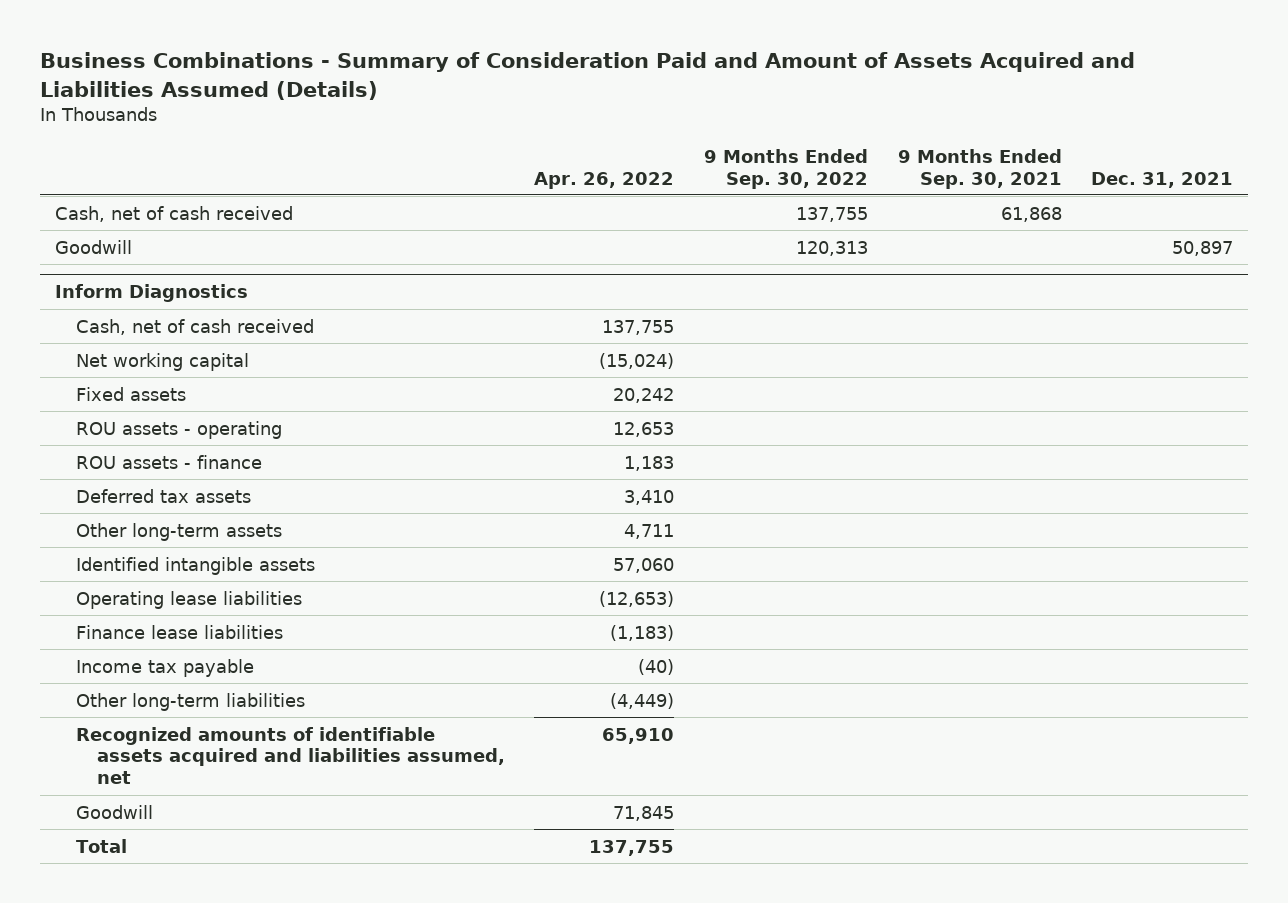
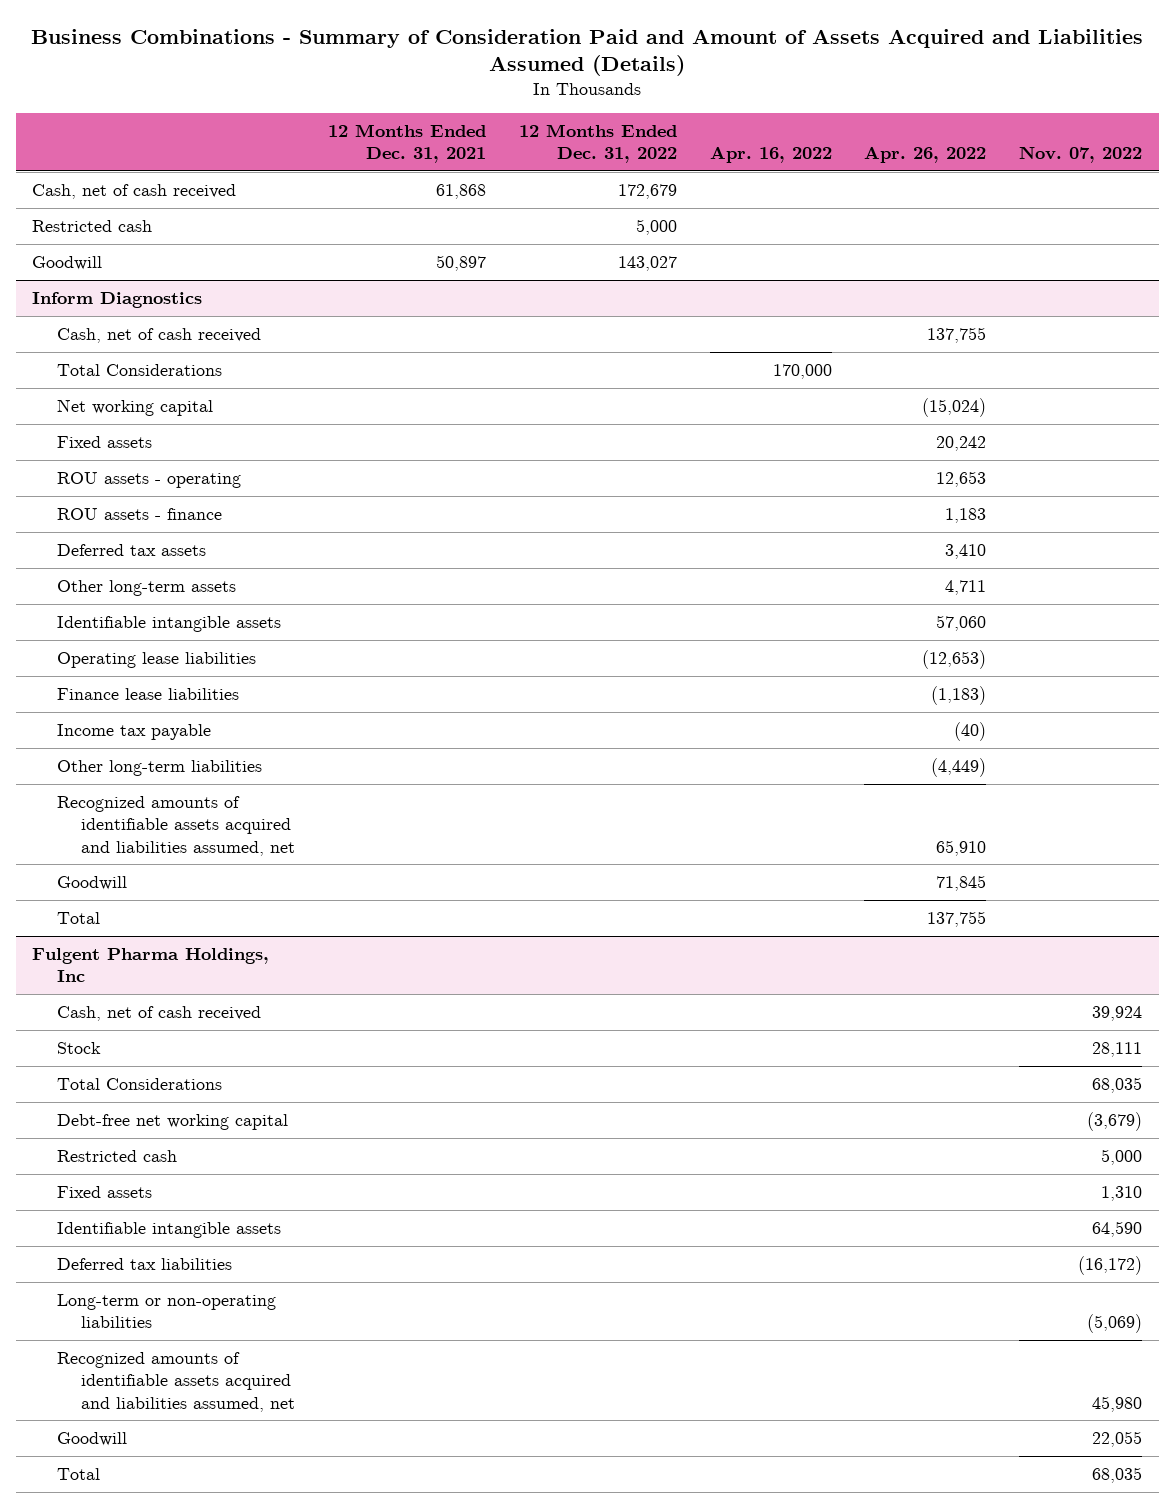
- | Apr. 26, 2022 | 9 Months Ended Sep. 30, 2022 | 9 Months Ended Sep. 30, 2021 | Dec. 31, 2021
+ | 12 Months Ended Dec. 31, 2021 | 12 Months Ended Dec. 31, 2022 | Apr. 16, 2022 | Apr. 26, 2022 | Nov. 07, 2022
+ Restricted cash | | 5,000 | | |
@ Inform Diagnostics
+ Total Considerations | | | 170,000 | |
- Identified intangible assets | 57,060 | | |
+ Identifiable intangible assets | | | | 57,060 |
+ Fulgent Pharma Holdings, Inc
+ Cash, net of cash received | | | | | 39,924
+ Stock | | | | | 28,111
+ Total Considerations | | | | | 68,035
+ Debt-free net working capital | | | | | (3,679)
+ Restricted cash | | | | | 5,000
+ Fixed assets | | | | | 1,310
+ Identifiable intangible assets | | | | | 64,590
+ Deferred tax liabilities | | | | | (16,172)
+ Long-term or non-operating liabilities | | | | | (5,069)
+ Recognized amounts of identifiable assets acquired and liabilities assumed, net | | | | | 45,980
+ Goodwill | | | | | 22,055
+ Total | | | | | 68,035

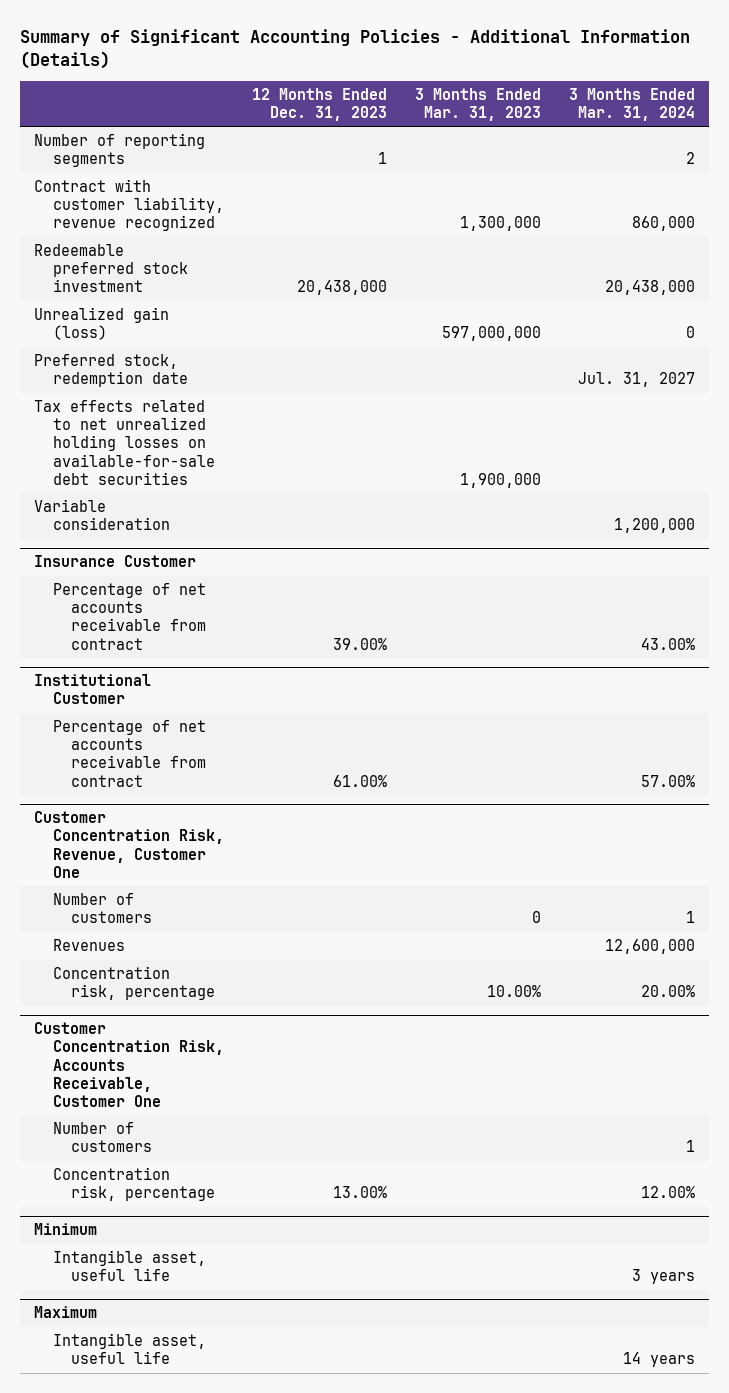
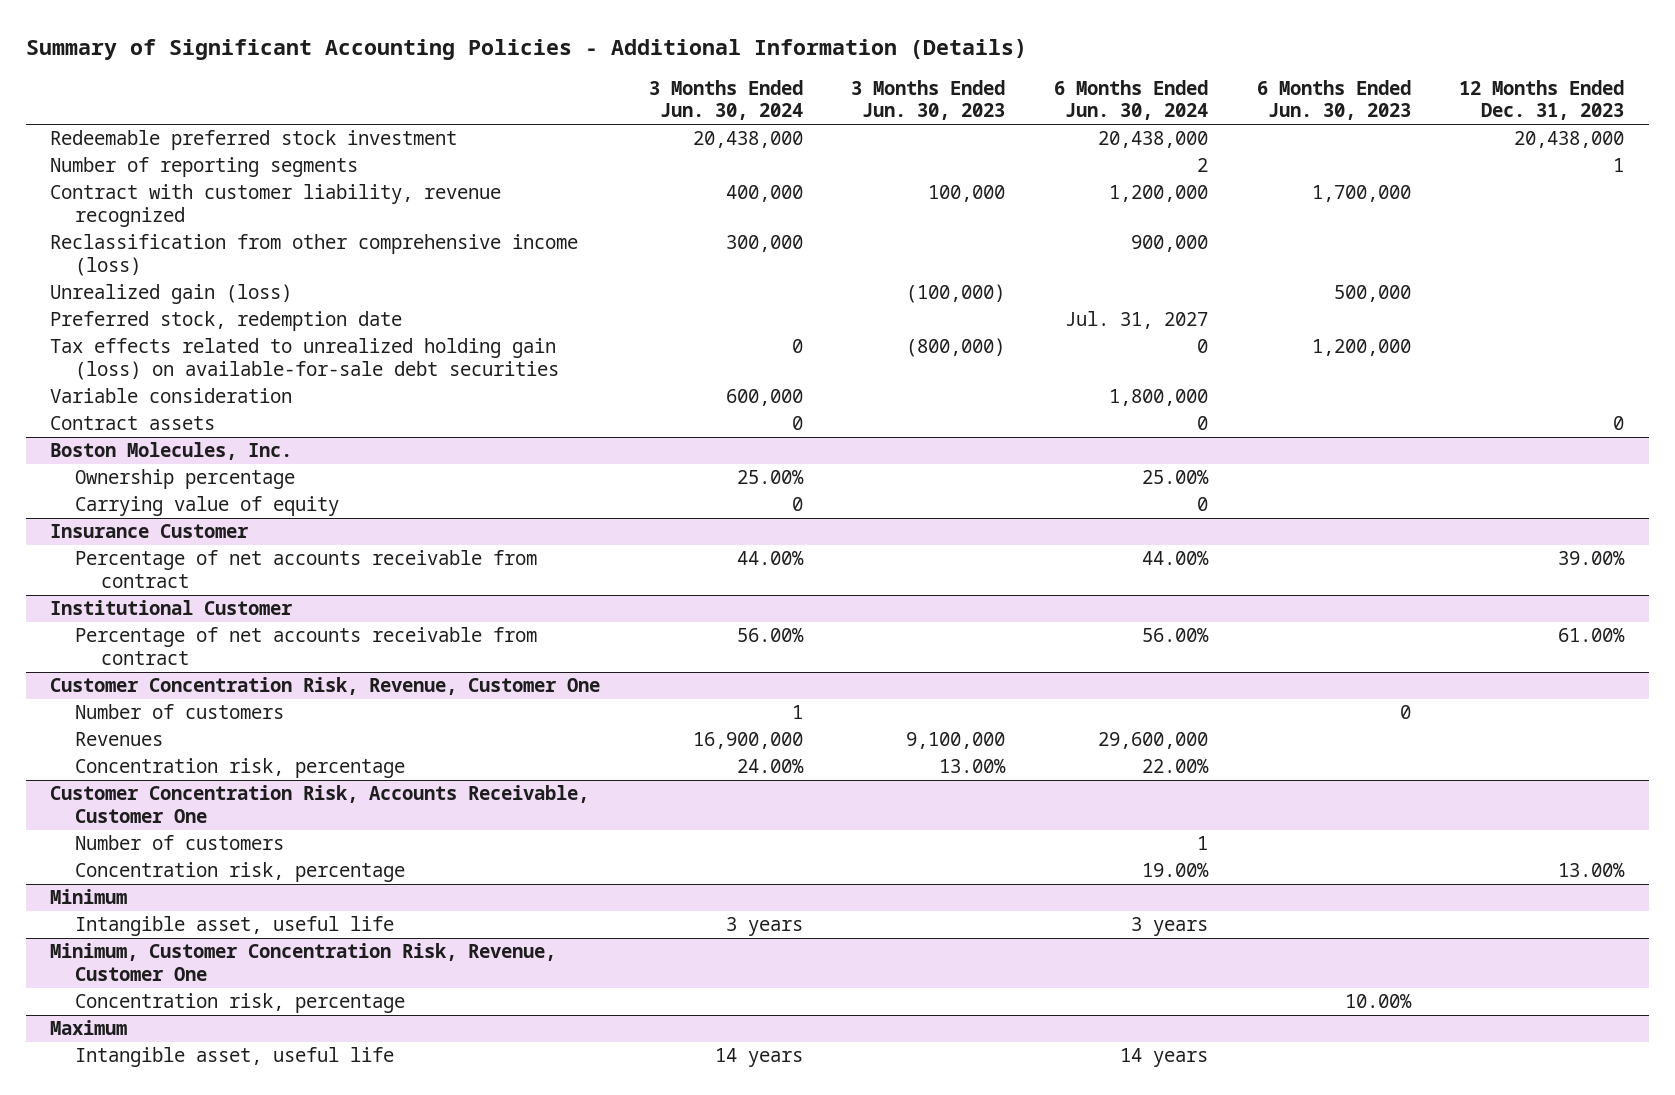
- | 12 Months Ended Dec. 31, 2023 | 3 Months Ended Mar. 31, 2023 | 3 Months Ended Mar. 31, 2024
+ | 3 Months Ended Jun. 30, 2024 | 3 Months Ended Jun. 30, 2023 | 6 Months Ended Jun. 30, 2024 | 6 Months Ended Jun. 30, 2023 | 12 Months Ended Dec. 31, 2023
moved up: Redeemable preferred stock investment | 20,438,000 | | 20,438,000 | | 20,438,000
+ Reclassification from other comprehensive income (loss) | 300,000 | | 900,000 | |
- Tax effects related to net unrealized holding losses on available-for-sale debt securities | | 1,900,000 |
+ Tax effects related to unrealized holding gain (loss) on available-for-sale debt securities | 0 | (800,000) | 0 | 1,200,000 |
+ Contract assets | 0 | | 0 | | 0
+ Boston Molecules, Inc.
+ Ownership percentage | 25.00% | | 25.00% | |
+ Carrying value of equity | 0 | | 0 | |
+ Minimum, Customer Concentration Risk, Revenue, Customer One
+ Concentration risk, percentage | | | | 10.00% |

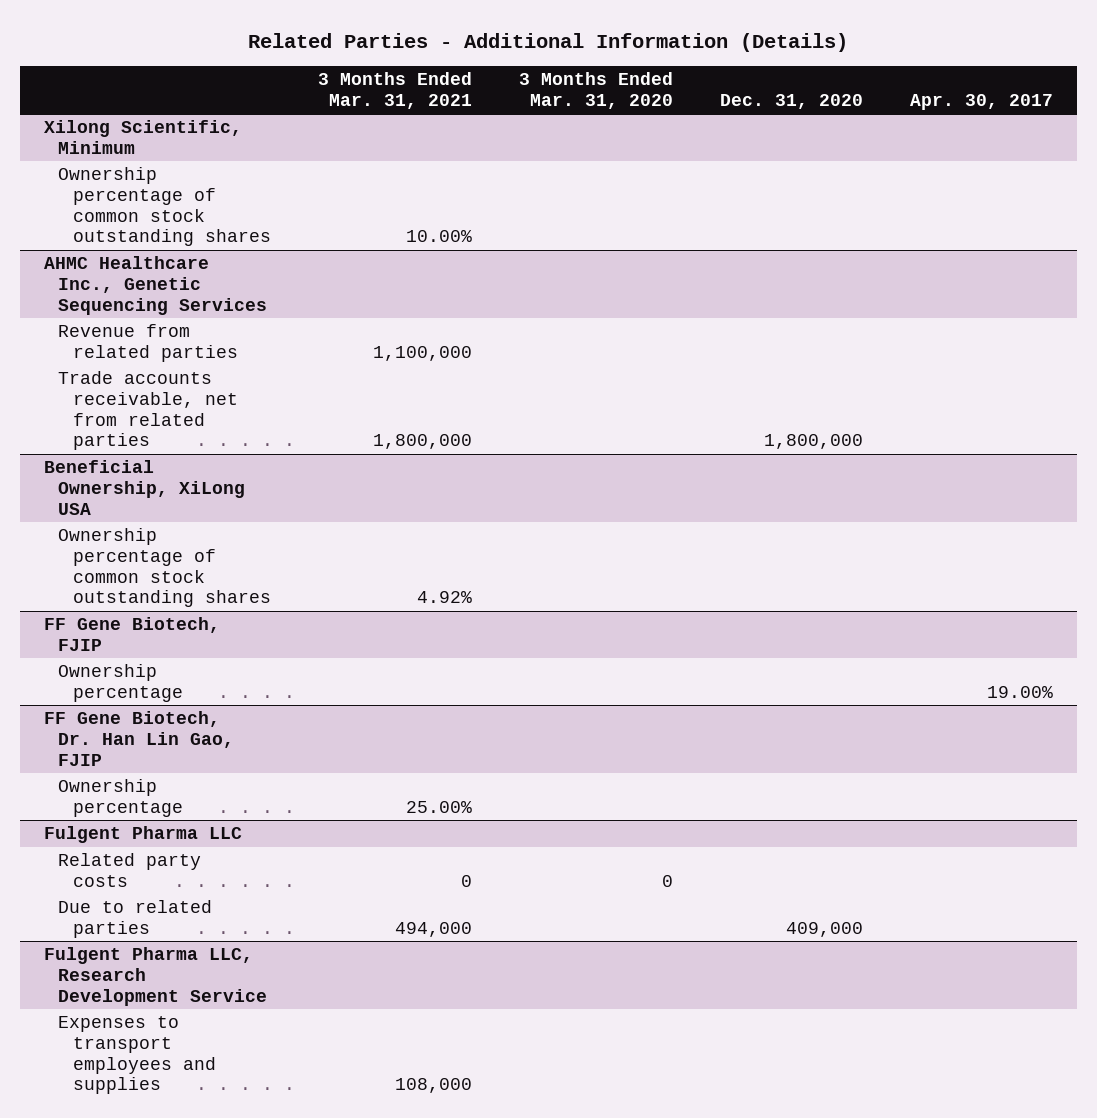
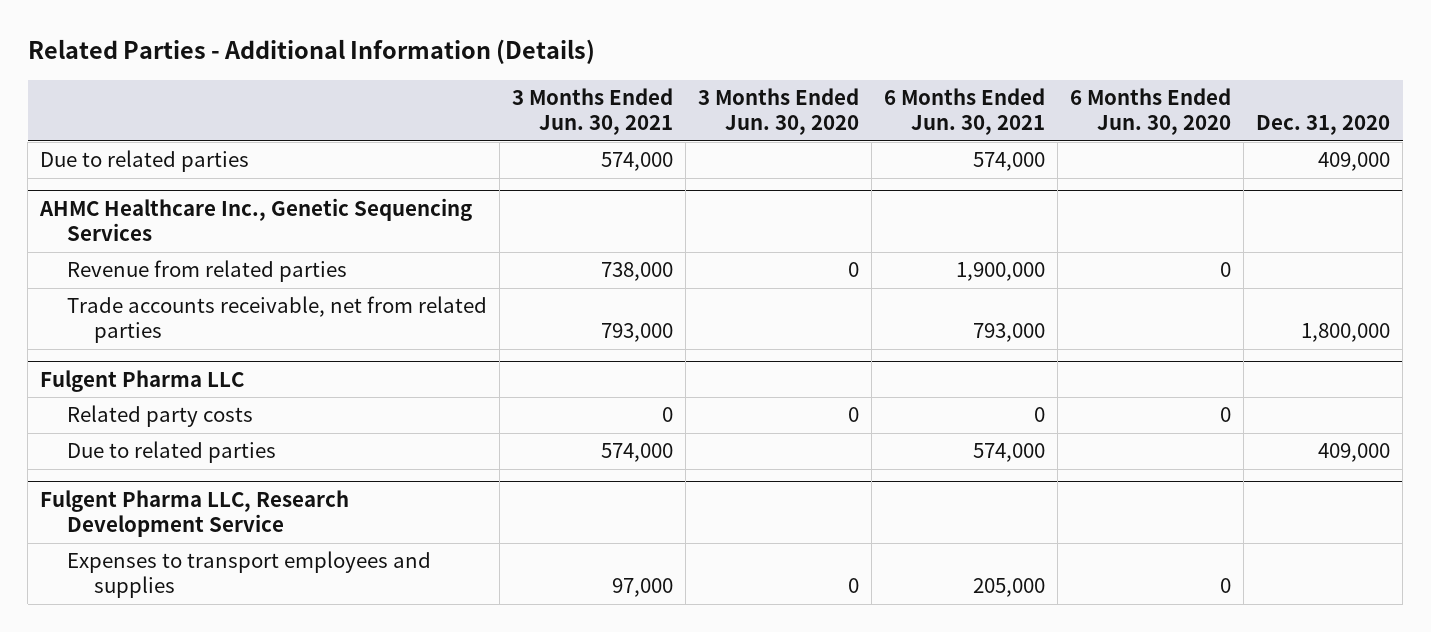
- | 3 Months Ended Mar. 31, 2021 | 3 Months Ended Mar. 31, 2020 | Dec. 31, 2020 | Apr. 30, 2017
+ | 3 Months Ended Jun. 30, 2021 | 3 Months Ended Jun. 30, 2020 | 6 Months Ended Jun. 30, 2021 | 6 Months Ended Jun. 30, 2020 | Dec. 31, 2020
- Xilong Scientific, Minimum
- Ownership percentage of common stock outstanding shares | 10.00% | | |
+ Due to related parties | 574,000 | | 574,000 | | 409,000
- Beneficial Ownership, XiLong USA
- Ownership percentage of common stock outstanding shares | 4.92% | | |
- FF Gene Biotech, FJIP
- Ownership percentage | | | | 19.00%
- FF Gene Biotech, Dr. Han Lin Gao, FJIP
- Ownership percentage | 25.00% | | |

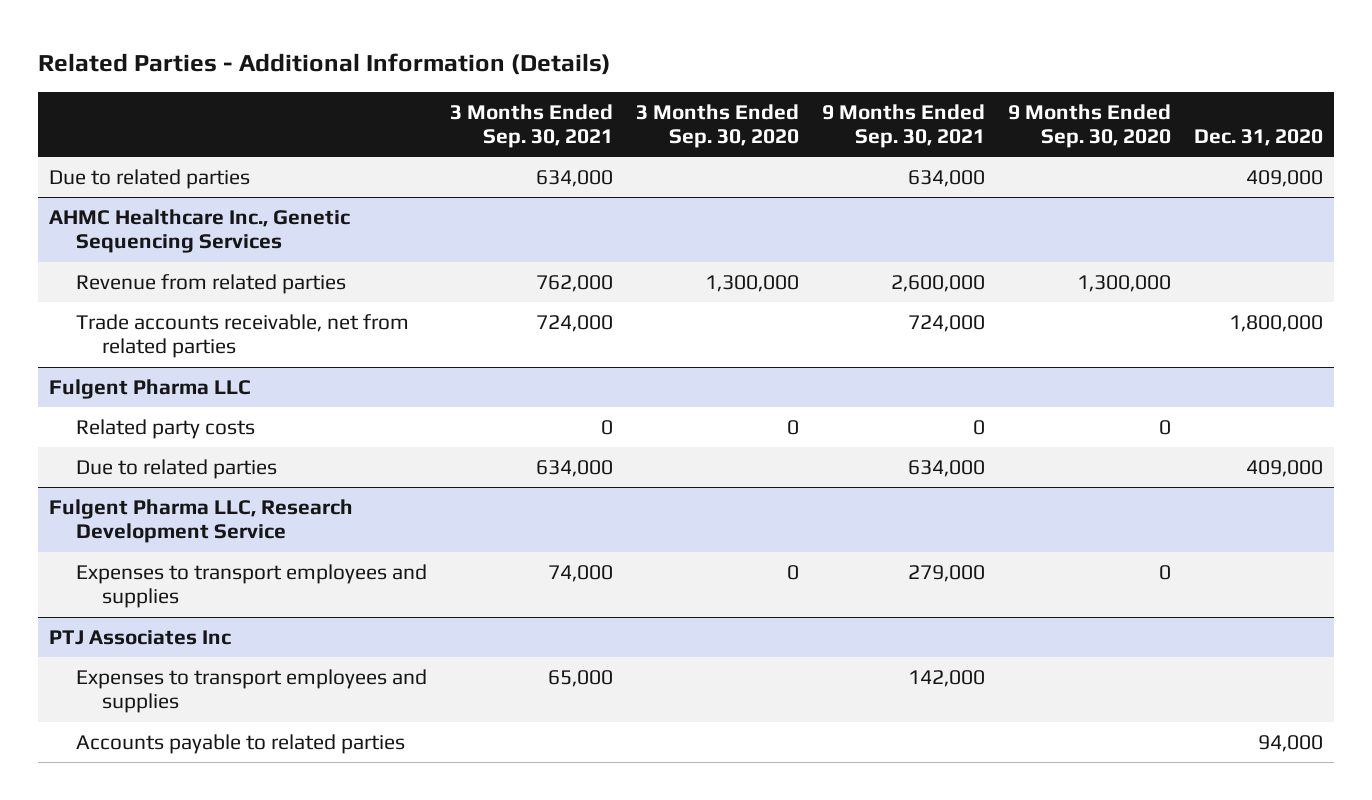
- | 3 Months Ended Jun. 30, 2021 | 3 Months Ended Jun. 30, 2020 | 6 Months Ended Jun. 30, 2021 | 6 Months Ended Jun. 30, 2020 | Dec. 31, 2020
+ | 3 Months Ended Sep. 30, 2021 | 3 Months Ended Sep. 30, 2020 | 9 Months Ended Sep. 30, 2021 | 9 Months Ended Sep. 30, 2020 | Dec. 31, 2020
+ PTJ Associates Inc
+ Expenses to transport employees and supplies | 65,000 | | 142,000 | |
+ Accounts payable to related parties | | | | | 94,000

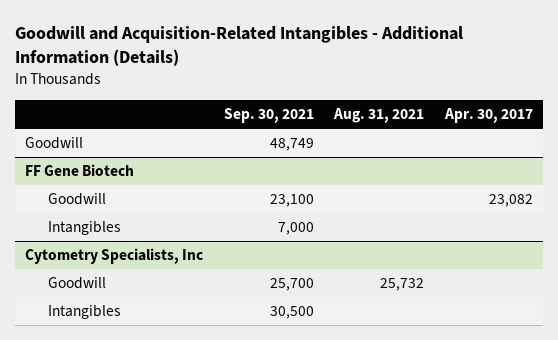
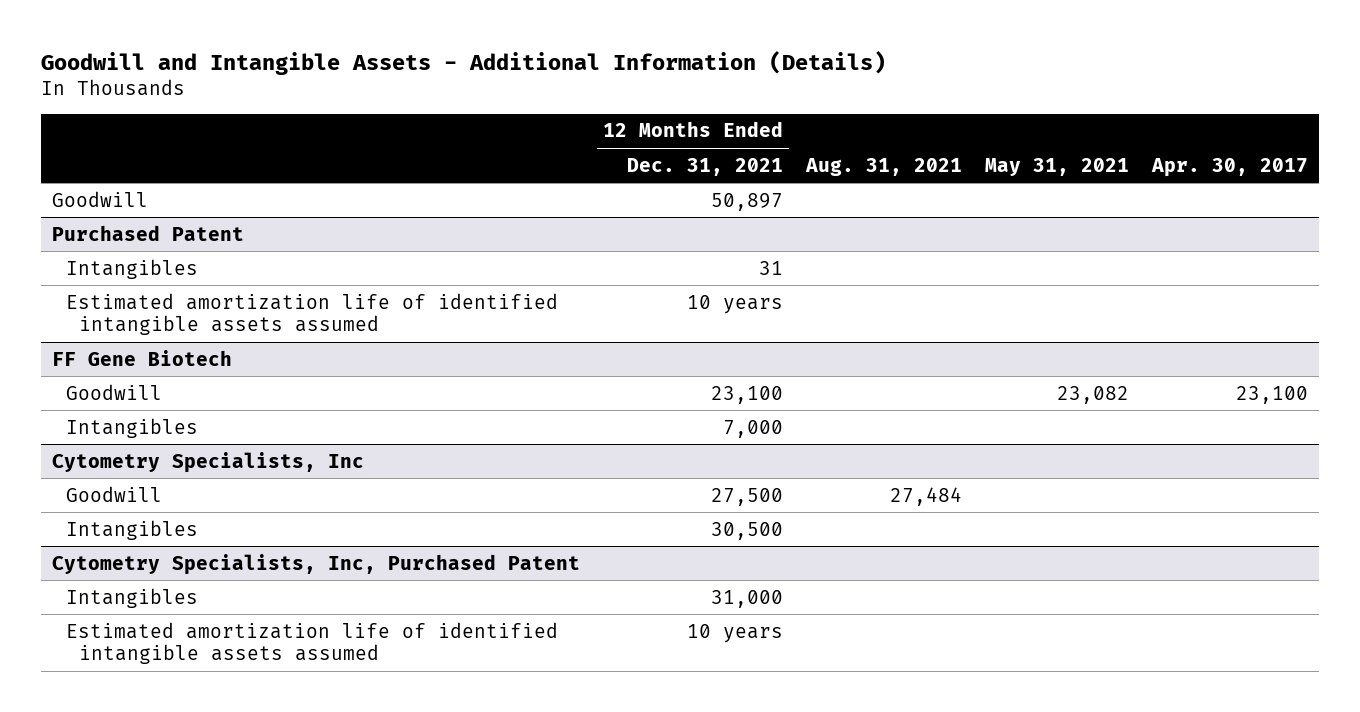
- Goodwill and Acquisition-Related Intangibles - Additional Information (Details)
+ Goodwill and Intangible Assets - Additional Information (Details)
- | Sep. 30, 2021 | Aug. 31, 2021 | Apr. 30, 2017
+ | 12 Months Ended Dec. 31, 2021 | Aug. 31, 2021 | May 31, 2021 | Apr. 30, 2017
+ Purchased Patent
+ Intangibles | 31 | | |
+ Estimated amortization life of identified intangible assets assumed | 10 years | | |
@ FF Gene Biotech
- Goodwill | 23,100 | | 23,082
+ Goodwill | 23,100 | | 23,082 | 23,100
@ Cytometry Specialists, Inc
- Goodwill | 25,700 | 25,732 |
+ Goodwill | 27,500 | 27,484 | |
+ Cytometry Specialists, Inc, Purchased Patent
+ Intangibles | 31,000 | | |
+ Estimated amortization life of identified intangible assets assumed | 10 years | | |

